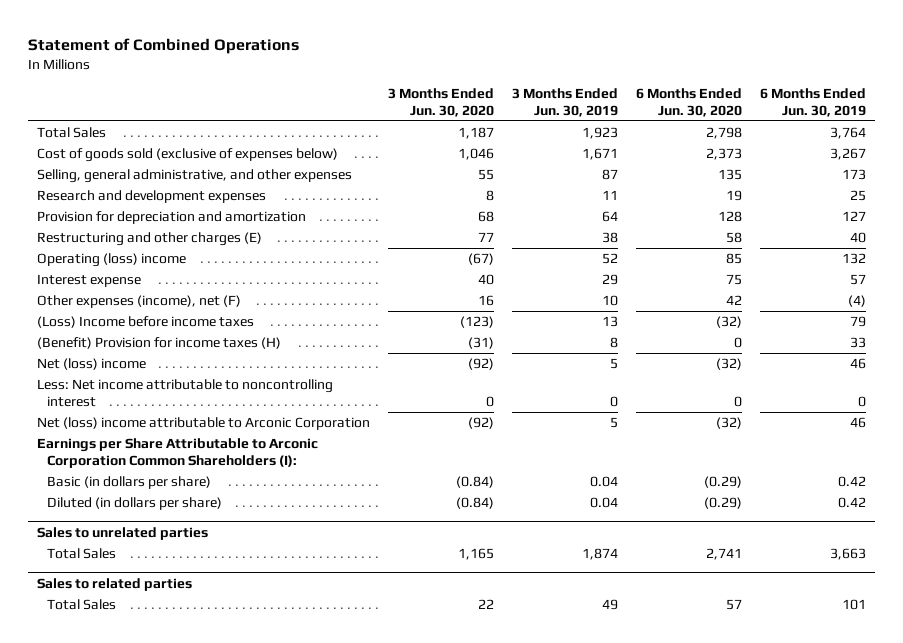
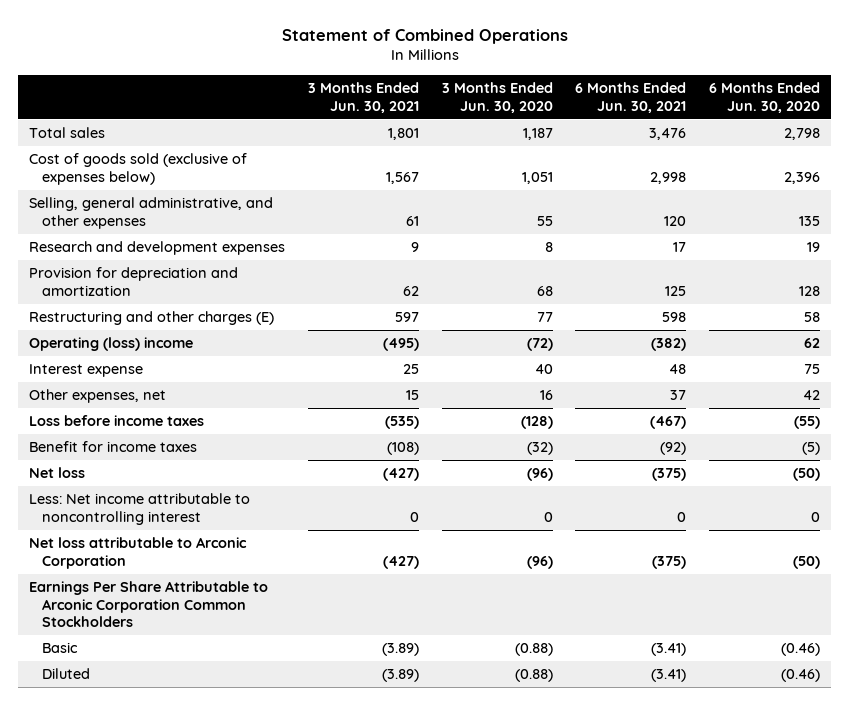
- | 3 Months Ended Jun. 30, 2020 | 3 Months Ended Jun. 30, 2019 | 6 Months Ended Jun. 30, 2020 | 6 Months Ended Jun. 30, 2019
+ | 3 Months Ended Jun. 30, 2021 | 3 Months Ended Jun. 30, 2020 | 6 Months Ended Jun. 30, 2021 | 6 Months Ended Jun. 30, 2020
- Total Sales | 1,187 | 1,923 | 2,798 | 3,764
- Cost of goods sold (exclusive of expenses below) | 1,046 | 1,671 | 2,373 | 3,267
+ Total sales | 1,801 | 1,187 | 3,476 | 2,798
+ Cost of goods sold (exclusive of expenses below) | 1,567 | 1,051 | 2,998 | 2,396
- Operating (loss) income | (67) | 52 | 85 | 132
+ Operating (loss) income | (495) | (72) | (382) | 62
- Other expenses (income), net (F) | 16 | 10 | 42 | (4)
- (Loss) Income before income taxes | (123) | 13 | (32) | 79
- (Benefit) Provision for income taxes (H) | (31) | 8 | 0 | 33
- Net (loss) income | (92) | 5 | (32) | 46
+ Other expenses, net | 15 | 16 | 37 | 42
+ Loss before income taxes | (535) | (128) | (467) | (55)
+ Benefit for income taxes | (108) | (32) | (92) | (5)
+ Net loss | (427) | (96) | (375) | (50)
- Net (loss) income attributable to Arconic Corporation | (92) | 5 | (32) | 46
- Earnings per Share Attributable to Arconic Corporation Common Shareholders (I):
- Basic (in dollars per share) | (0.84) | 0.04 | (0.29) | 0.42
- Diluted (in dollars per share) | (0.84) | 0.04 | (0.29) | 0.42
- Sales to unrelated parties
- Total Sales | 1,165 | 1,874 | 2,741 | 3,663
- Sales to related parties
- Total Sales | 22 | 49 | 57 | 101
+ Net loss attributable to Arconic Corporation | (427) | (96) | (375) | (50)
+ Earnings Per Share Attributable to Arconic Corporation Common Stockholders
+ Basic | (3.89) | (0.88) | (3.41) | (0.46)
+ Diluted | (3.89) | (0.88) | (3.41) | (0.46)

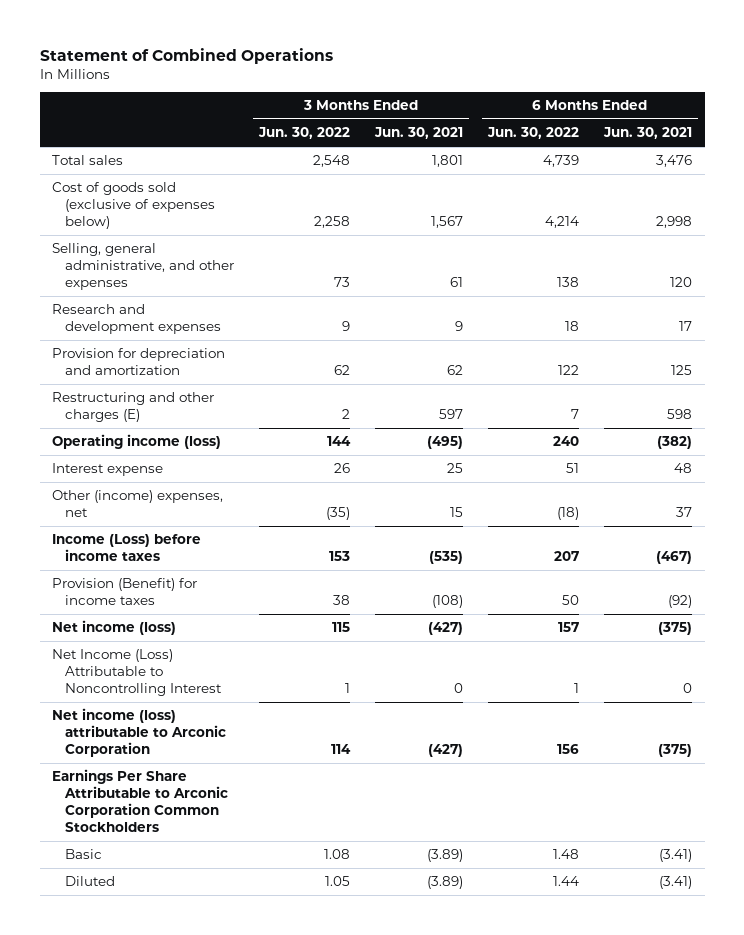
- | 3 Months Ended Jun. 30, 2021 | 3 Months Ended Jun. 30, 2020 | 6 Months Ended Jun. 30, 2021 | 6 Months Ended Jun. 30, 2020
+ | 3 Months Ended Jun. 30, 2022 | 3 Months Ended Jun. 30, 2021 | 6 Months Ended Jun. 30, 2022 | 6 Months Ended Jun. 30, 2021
- Operating (loss) income | (495) | (72) | (382) | 62
+ Operating income (loss) | 144 | (495) | 240 | (382)
- Other expenses, net | 15 | 16 | 37 | 42
- Loss before income taxes | (535) | (128) | (467) | (55)
- Benefit for income taxes | (108) | (32) | (92) | (5)
- Net loss | (427) | (96) | (375) | (50)
- Less: Net income attributable to noncontrolling interest | 0 | 0 | 0 | 0
- Net loss attributable to Arconic Corporation | (427) | (96) | (375) | (50)
+ Other (income) expenses, net | (35) | 15 | (18) | 37
+ Income (Loss) before income taxes | 153 | (535) | 207 | (467)
+ Provision (Benefit) for income taxes | 38 | (108) | 50 | (92)
+ Net income (loss) | 115 | (427) | 157 | (375)
+ Net Income (Loss) Attributable to Noncontrolling Interest | 1 | 0 | 1 | 0
+ Net income (loss) attributable to Arconic Corporation | 114 | (427) | 156 | (375)

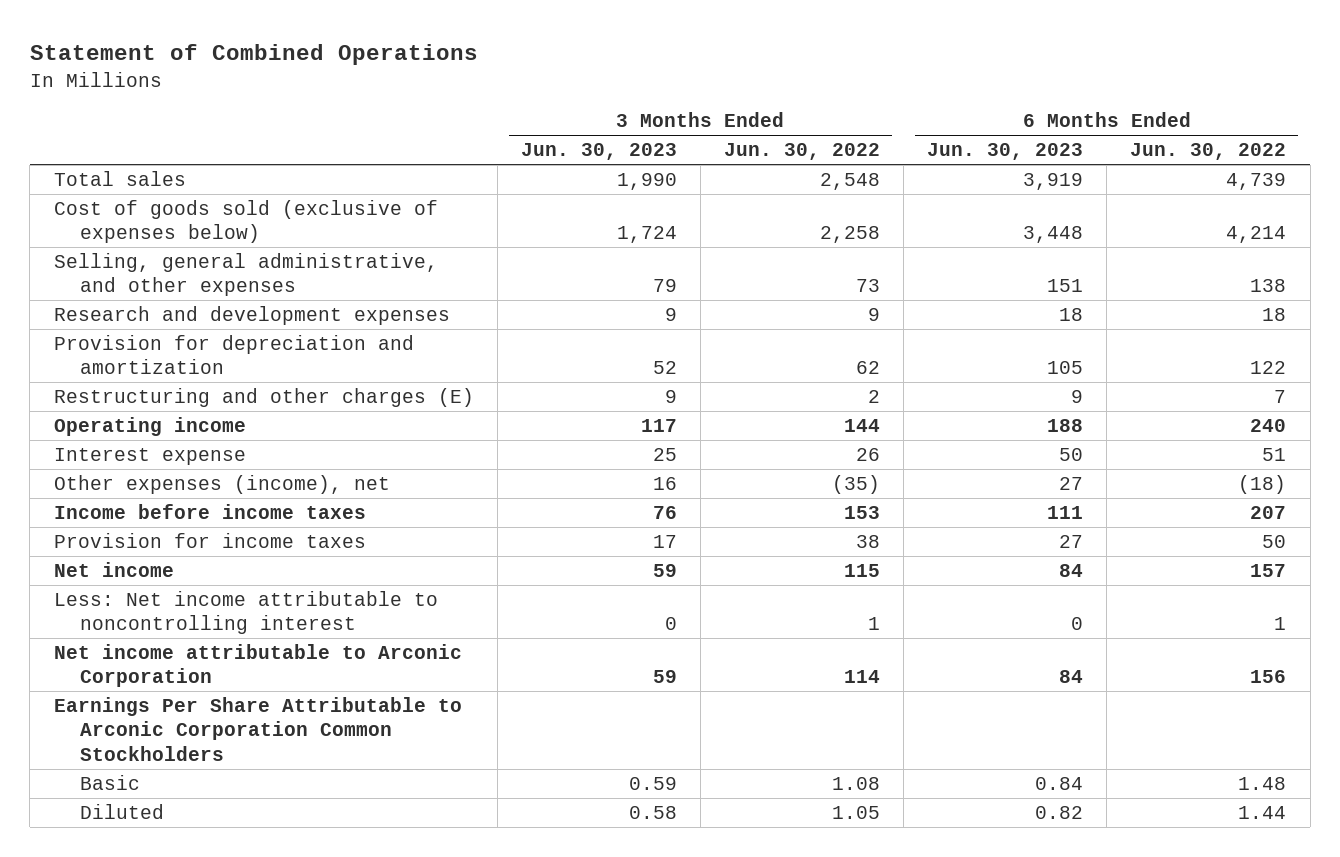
- | 3 Months Ended Jun. 30, 2022 | 3 Months Ended Jun. 30, 2021 | 6 Months Ended Jun. 30, 2022 | 6 Months Ended Jun. 30, 2021
+ | 3 Months Ended Jun. 30, 2023 | 3 Months Ended Jun. 30, 2022 | 6 Months Ended Jun. 30, 2023 | 6 Months Ended Jun. 30, 2022
- Operating income (loss) | 144 | (495) | 240 | (382)
+ Operating income | 117 | 144 | 188 | 240
- Other (income) expenses, net | (35) | 15 | (18) | 37
- Income (Loss) before income taxes | 153 | (535) | 207 | (467)
- Provision (Benefit) for income taxes | 38 | (108) | 50 | (92)
- Net income (loss) | 115 | (427) | 157 | (375)
- Net Income (Loss) Attributable to Noncontrolling Interest | 1 | 0 | 1 | 0
- Net income (loss) attributable to Arconic Corporation | 114 | (427) | 156 | (375)
+ Other expenses (income), net | 16 | (35) | 27 | (18)
+ Income before income taxes | 76 | 153 | 111 | 207
+ Provision for income taxes | 17 | 38 | 27 | 50
+ Net income | 59 | 115 | 84 | 157
+ Less: Net income attributable to noncontrolling interest | 0 | 1 | 0 | 1
+ Net income attributable to Arconic Corporation | 59 | 114 | 84 | 156

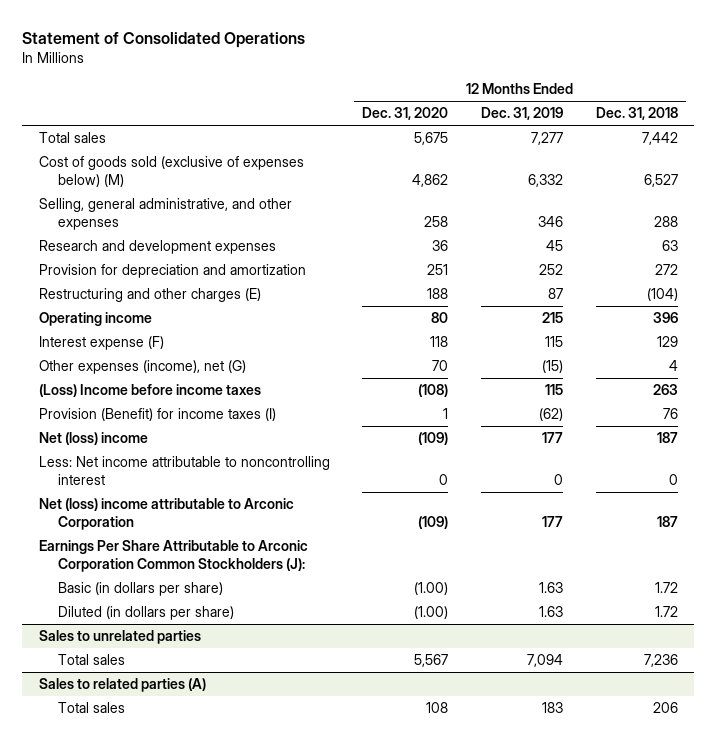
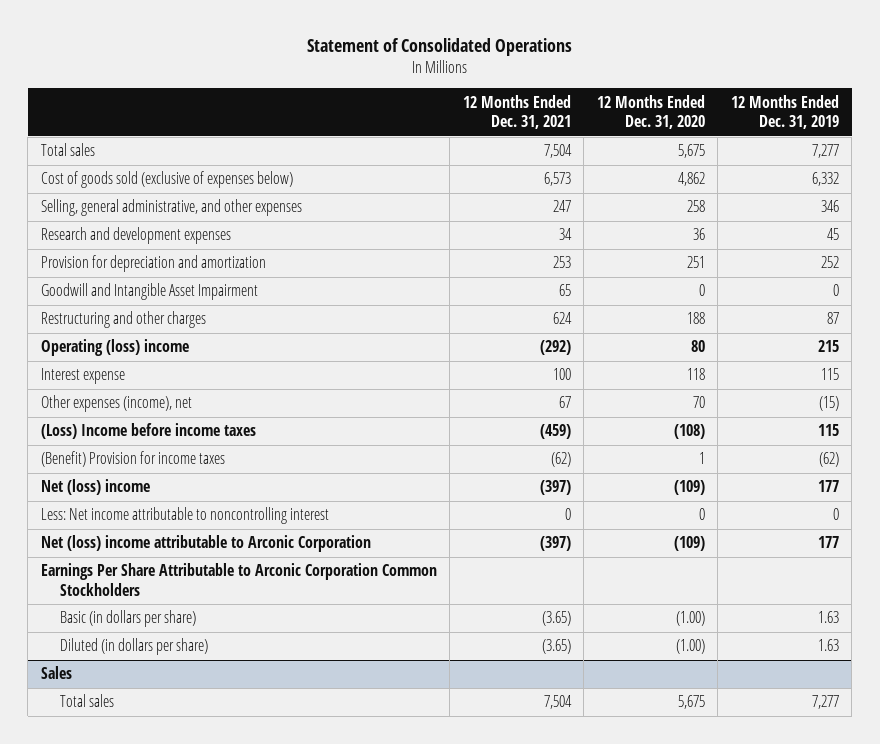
- | 12 Months Ended Dec. 31, 2020 | 12 Months Ended Dec. 31, 2019 | 12 Months Ended Dec. 31, 2018
+ | 12 Months Ended Dec. 31, 2021 | 12 Months Ended Dec. 31, 2020 | 12 Months Ended Dec. 31, 2019
- Cost of goods sold (exclusive of expenses below) (M) | 4,862 | 6,332 | 6,527
+ Cost of goods sold (exclusive of expenses below) | 6,573 | 4,862 | 6,332
- Restructuring and other charges (E) | 188 | 87 | (104)
- Operating income | 80 | 215 | 396
- Interest expense (F) | 118 | 115 | 129
- Other expenses (income), net (G) | 70 | (15) | 4
+ Goodwill and Intangible Asset Impairment | 65 | 0 | 0
+ Restructuring and other charges | 624 | 188 | 87
+ Operating (loss) income | (292) | 80 | 215
+ Interest expense | 100 | 118 | 115
+ Other expenses (income), net | 67 | 70 | (15)
- Provision (Benefit) for income taxes (I) | 1 | (62) | 76
+ (Benefit) Provision for income taxes | (62) | 1 | (62)
- Earnings Per Share Attributable to Arconic Corporation Common Stockholders (J):
+ Earnings Per Share Attributable to Arconic Corporation Common Stockholders
- Sales to unrelated parties
- Total sales | 5,567 | 7,094 | 7,236
- Sales to related parties (A)
- Total sales | 108 | 183 | 206
+ Sales
+ Total sales | 7,504 | 5,675 | 7,277

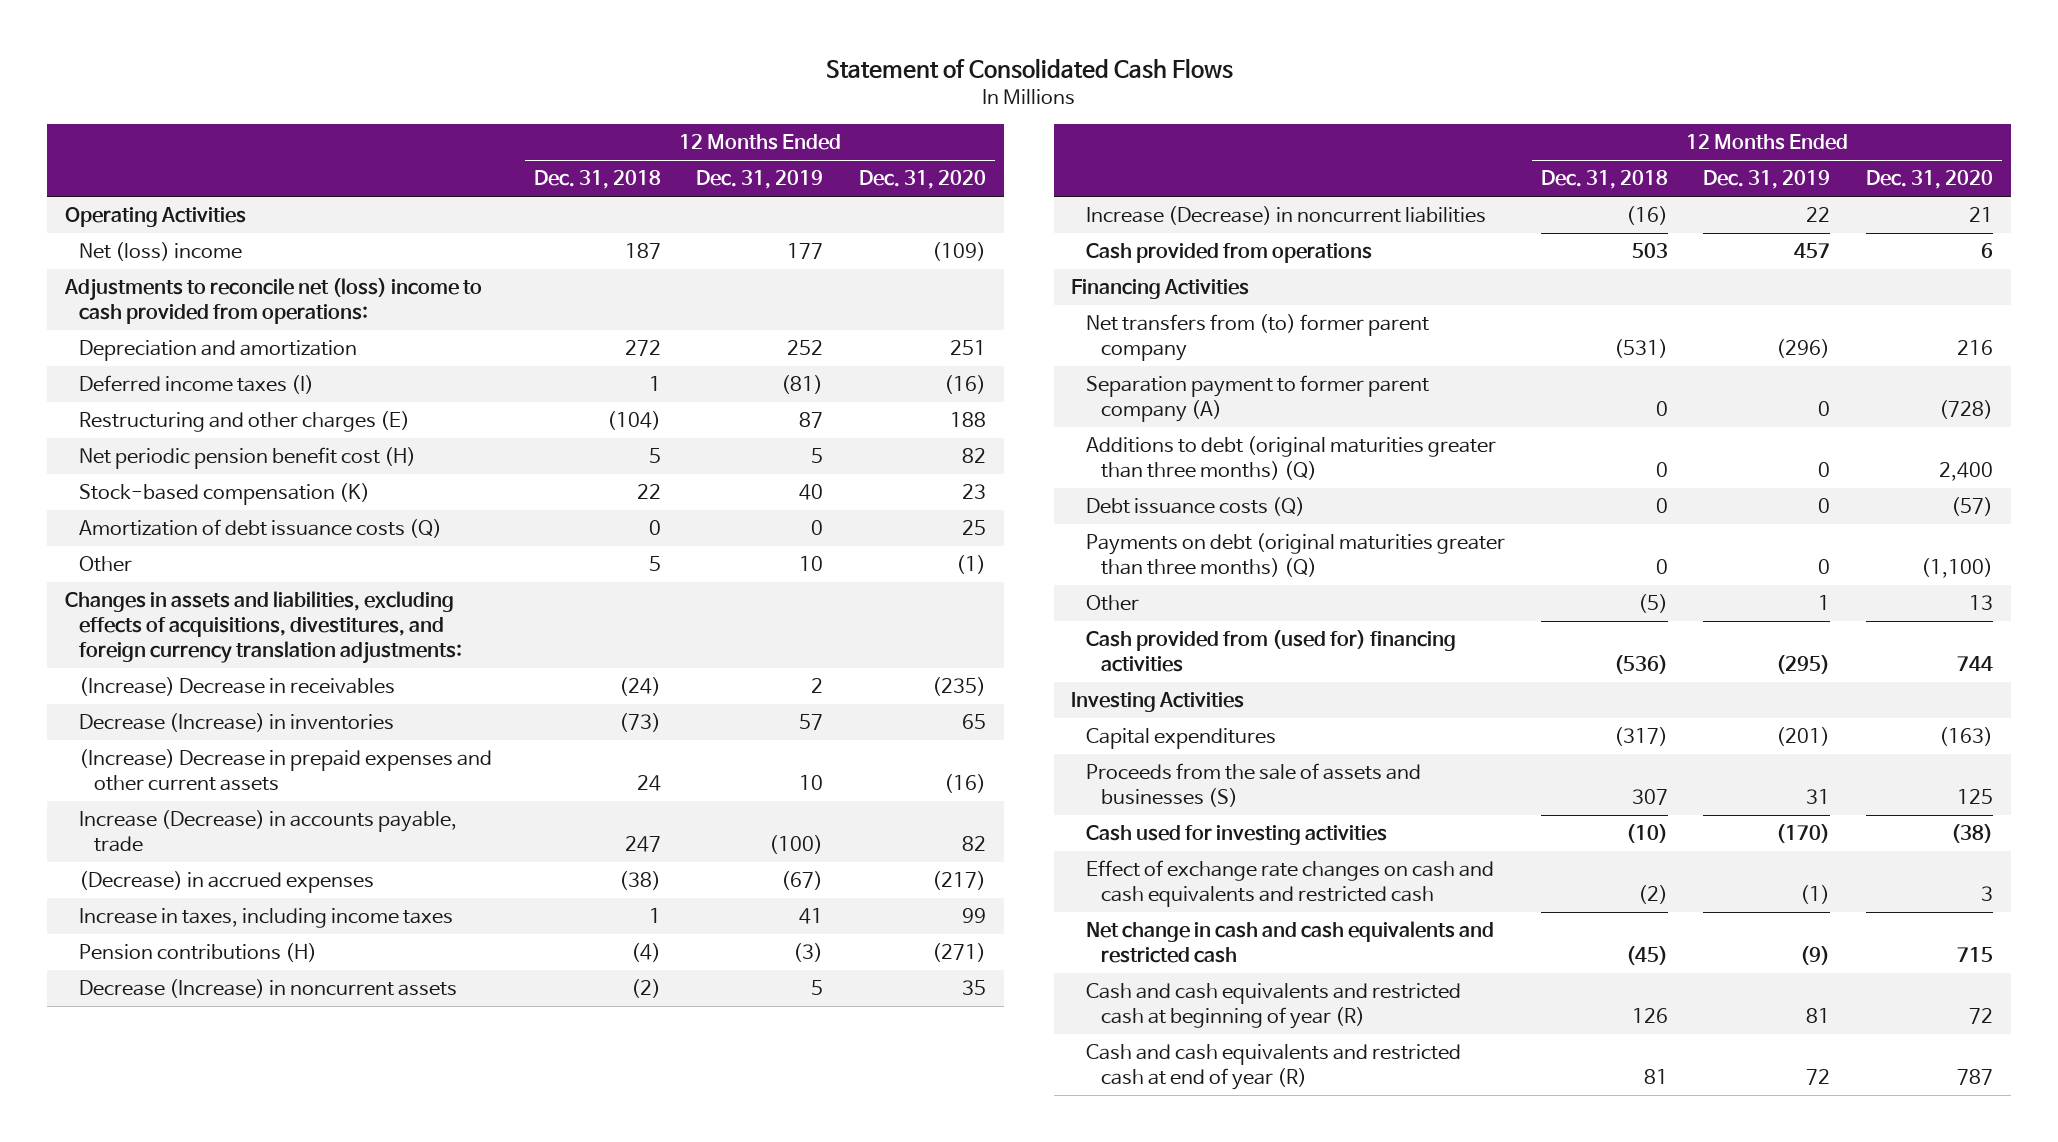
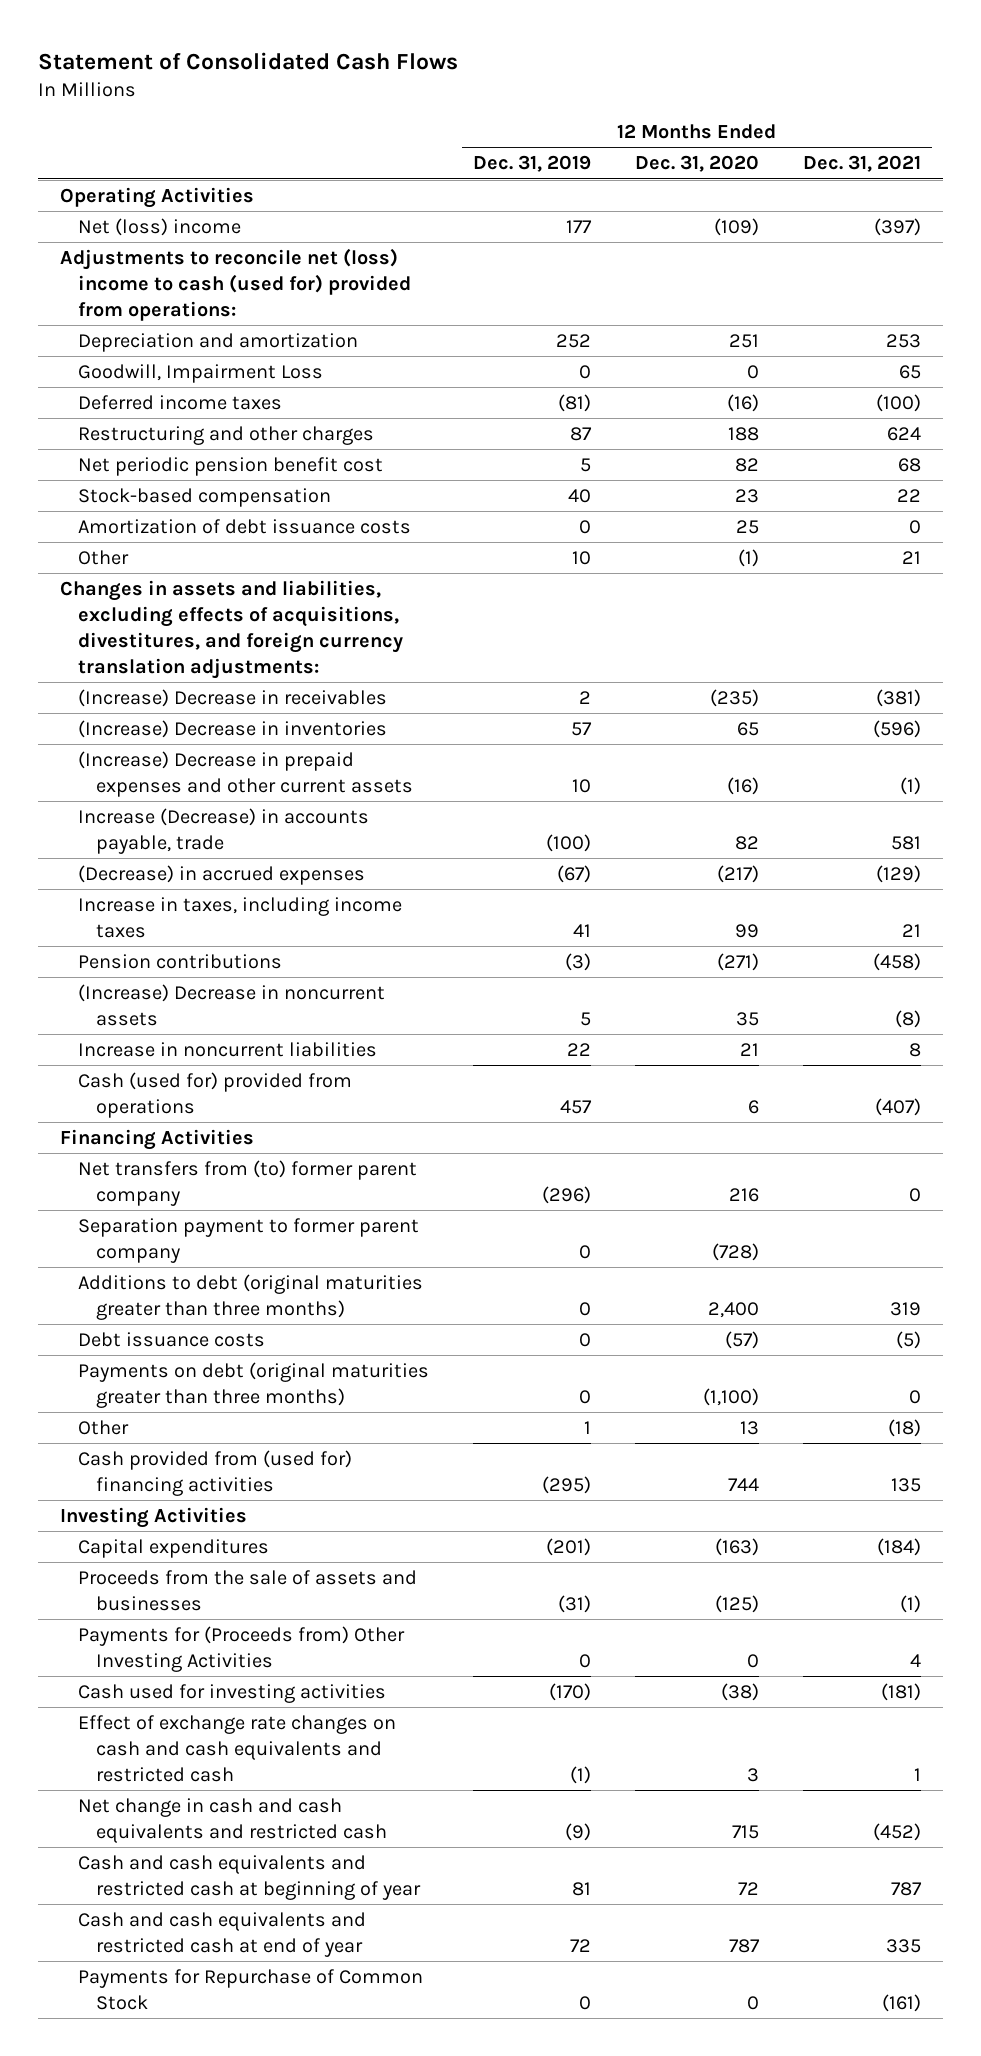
- | 12 Months Ended Dec. 31, 2018 | 12 Months Ended Dec. 31, 2019 | 12 Months Ended Dec. 31, 2020
+ | 12 Months Ended Dec. 31, 2019 | 12 Months Ended Dec. 31, 2020 | 12 Months Ended Dec. 31, 2021
- Adjustments to reconcile net (loss) income to cash provided from operations:
+ Adjustments to reconcile net (loss) income to cash (used for) provided from operations:
- Deferred income taxes (I) | 1 | (81) | (16)
- Restructuring and other charges (E) | (104) | 87 | 188
- Net periodic pension benefit cost (H) | 5 | 5 | 82
- Stock-based compensation (K) | 22 | 40 | 23
- Amortization of debt issuance costs (Q) | 0 | 0 | 25
+ Goodwill, Impairment Loss | 0 | 0 | 65
+ Deferred income taxes | (81) | (16) | (100)
+ Restructuring and other charges | 87 | 188 | 624
+ Net periodic pension benefit cost | 5 | 82 | 68
+ Stock-based compensation | 40 | 23 | 22
+ Amortization of debt issuance costs | 0 | 25 | 0
- Decrease (Increase) in inventories | (73) | 57 | 65
+ (Increase) Decrease in inventories | 57 | 65 | (596)
- Pension contributions (H) | (4) | (3) | (271)
- Decrease (Increase) in noncurrent assets | (2) | 5 | 35
- Increase (Decrease) in noncurrent liabilities | (16) | 22 | 21
- Cash provided from operations | 503 | 457 | 6
+ Pension contributions | (3) | (271) | (458)
+ (Increase) Decrease in noncurrent assets | 5 | 35 | (8)
+ Increase in noncurrent liabilities | 22 | 21 | 8
+ Cash (used for) provided from operations | 457 | 6 | (407)
- Separation payment to former parent company (A) | 0 | 0 | (728)
- Additions to debt (original maturities greater than three months) (Q) | 0 | 0 | 2,400
- Debt issuance costs (Q) | 0 | 0 | (57)
- Payments on debt (original maturities greater than three months) (Q) | 0 | 0 | (1,100)
+ Separation payment to former parent company | 0 | (728) |
+ Additions to debt (original maturities greater than three months) | 0 | 2,400 | 319
+ Debt issuance costs | 0 | (57) | (5)
+ Payments on debt (original maturities greater than three months) | 0 | (1,100) | 0
- Proceeds from the sale of assets and businesses (S) | 307 | 31 | 125
+ Proceeds from the sale of assets and businesses | (31) | (125) | (1)
+ Payments for (Proceeds from) Other Investing Activities | 0 | 0 | 4
- Cash and cash equivalents and restricted cash at beginning of year (R) | 126 | 81 | 72
- Cash and cash equivalents and restricted cash at end of year (R) | 81 | 72 | 787
+ Cash and cash equivalents and restricted cash at beginning of year | 81 | 72 | 787
+ Cash and cash equivalents and restricted cash at end of year | 72 | 787 | 335
+ Payments for Repurchase of Common Stock | 0 | 0 | (161)

